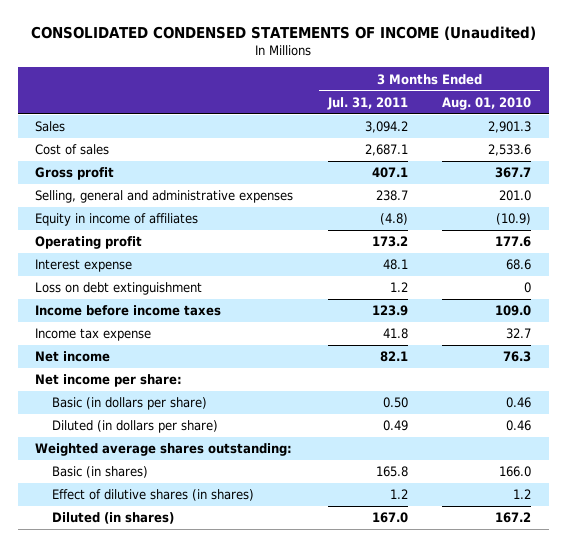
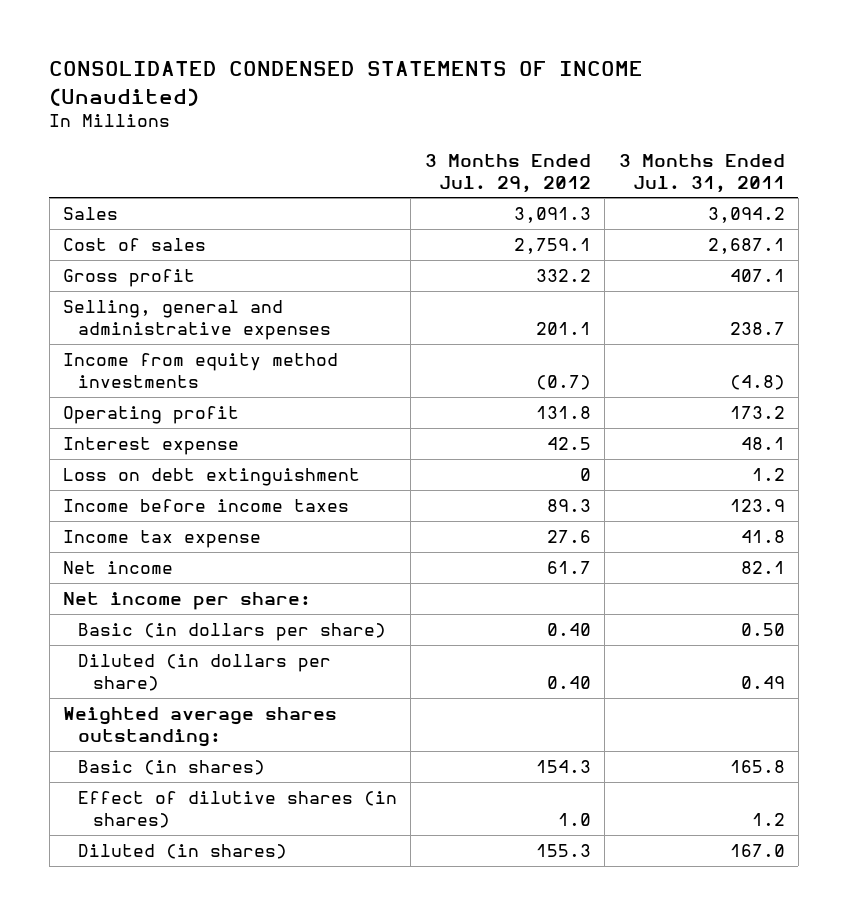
- | 3 Months Ended Jul. 31, 2011 | 3 Months Ended Aug. 01, 2010
+ | 3 Months Ended Jul. 29, 2012 | 3 Months Ended Jul. 31, 2011
- Equity in income of affiliates | (4.8) | (10.9)
+ Income from equity method investments | (0.7) | (4.8)

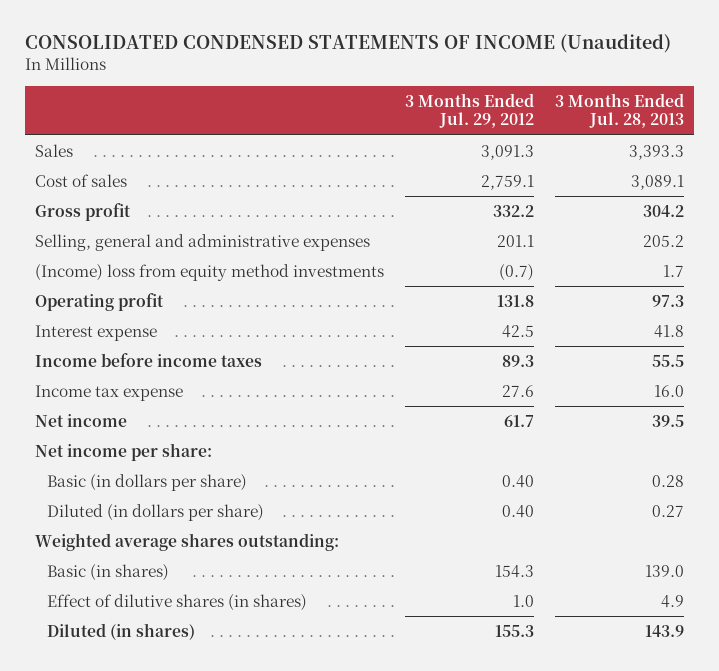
- | 3 Months Ended Jul. 29, 2012 | 3 Months Ended Jul. 31, 2011
+ | 3 Months Ended Jul. 29, 2012 | 3 Months Ended Jul. 28, 2013
- Income from equity method investments | (0.7) | (4.8)
+ (Income) loss from equity method investments | (0.7) | 1.7
- Loss on debt extinguishment | 0 | 1.2

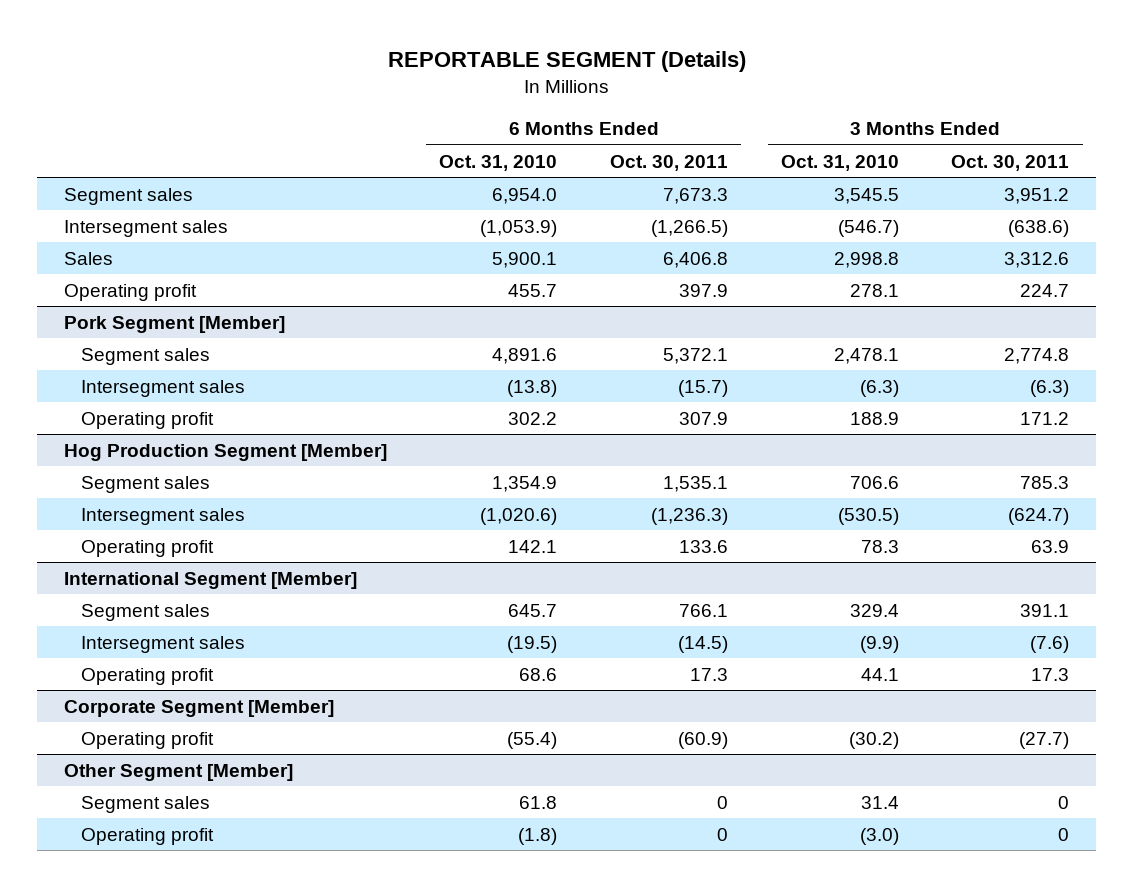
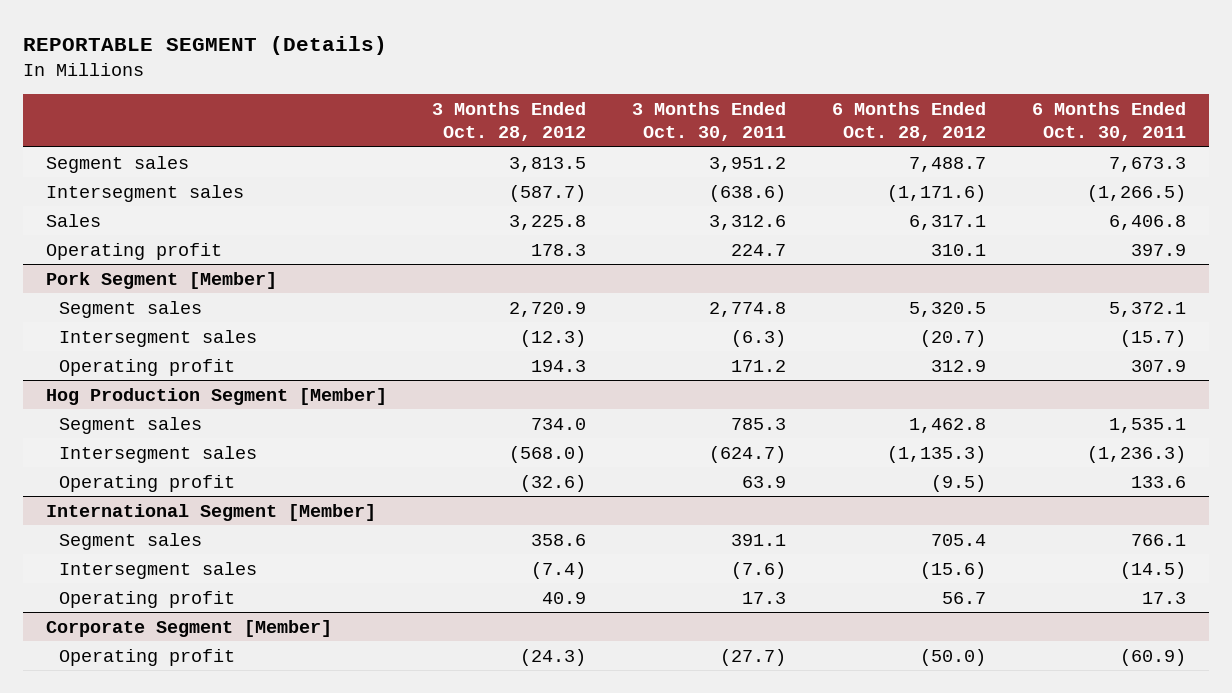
- | 6 Months Ended Oct. 31, 2010 | 6 Months Ended Oct. 30, 2011 | 3 Months Ended Oct. 31, 2010 | 3 Months Ended Oct. 30, 2011
+ | 3 Months Ended Oct. 28, 2012 | 3 Months Ended Oct. 30, 2011 | 6 Months Ended Oct. 28, 2012 | 6 Months Ended Oct. 30, 2011
- Other Segment [Member]
- Segment sales | 61.8 | 0 | 31.4 | 0
- Operating profit | (1.8) | 0 | (3.0) | 0

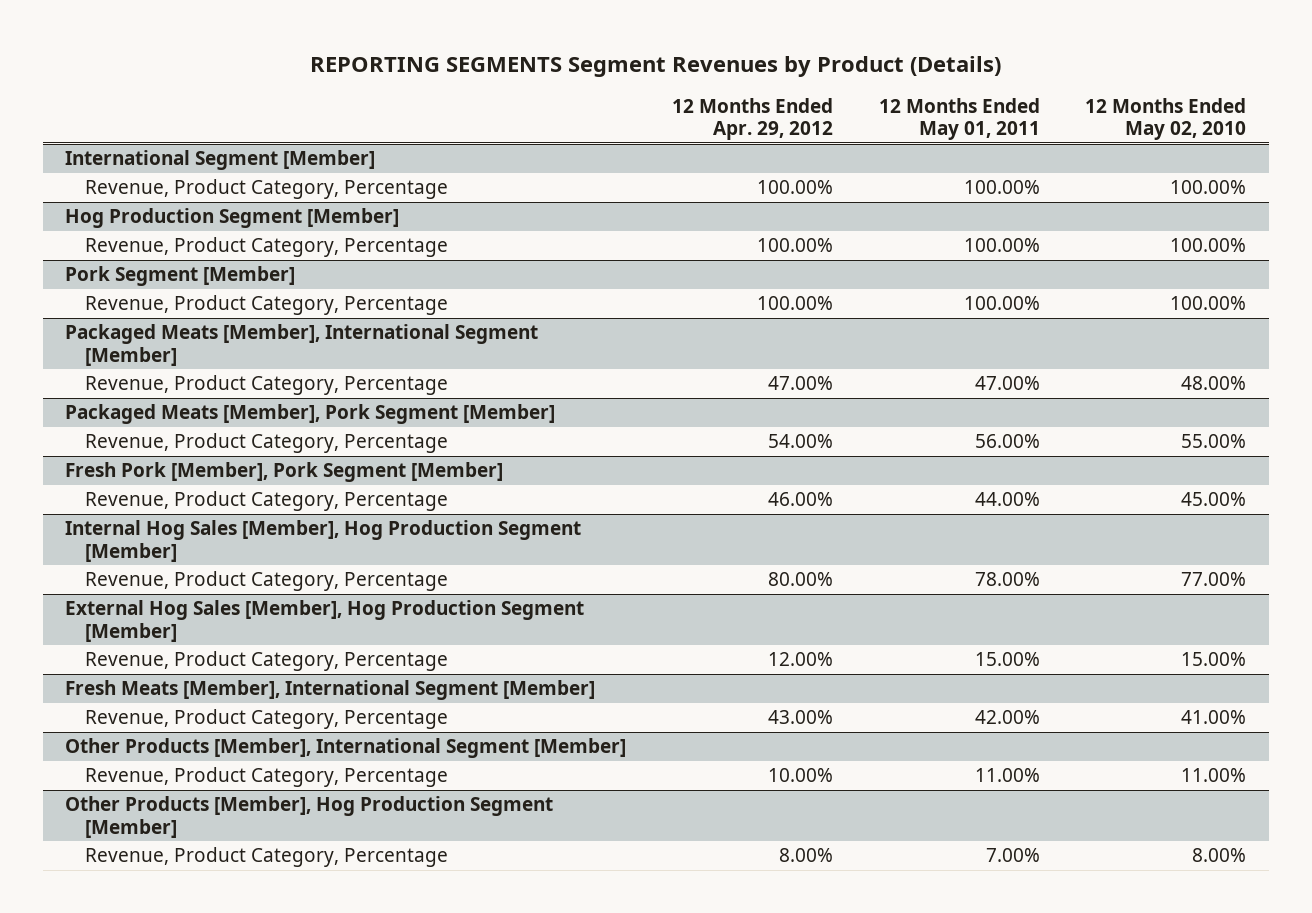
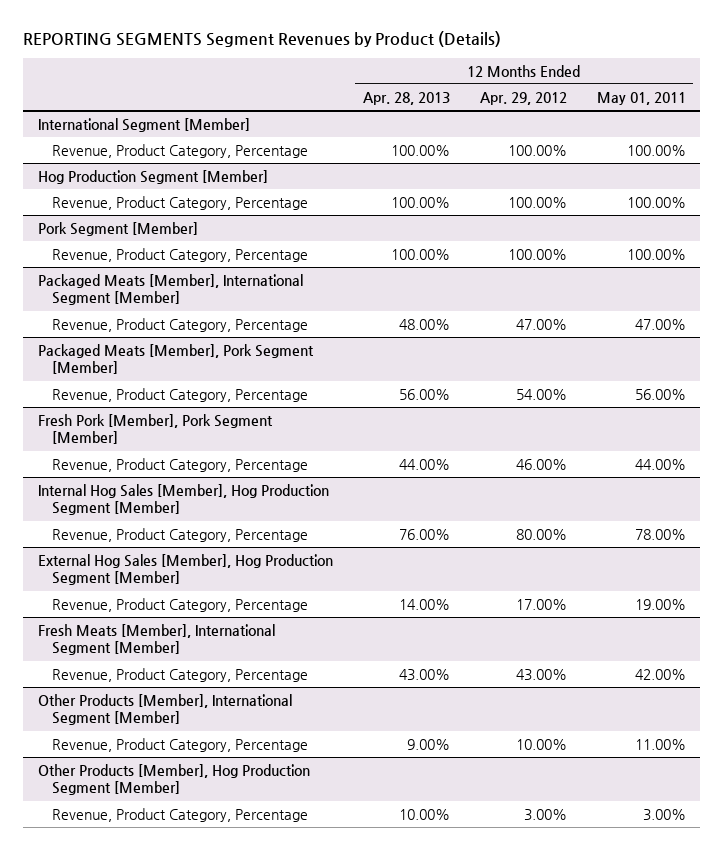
- | 12 Months Ended Apr. 29, 2012 | 12 Months Ended May 01, 2011 | 12 Months Ended May 02, 2010
+ | 12 Months Ended Apr. 28, 2013 | 12 Months Ended Apr. 29, 2012 | 12 Months Ended May 01, 2011
@ External Hog Sales [Member], Hog Production Segment [Member]
- Revenue, Product Category, Percentage | 12.00% | 15.00% | 15.00%
+ Revenue, Product Category, Percentage | 14.00% | 17.00% | 19.00%
@ Other Products [Member], Hog Production Segment [Member]
- Revenue, Product Category, Percentage | 8.00% | 7.00% | 8.00%
+ Revenue, Product Category, Percentage | 10.00% | 3.00% | 3.00%

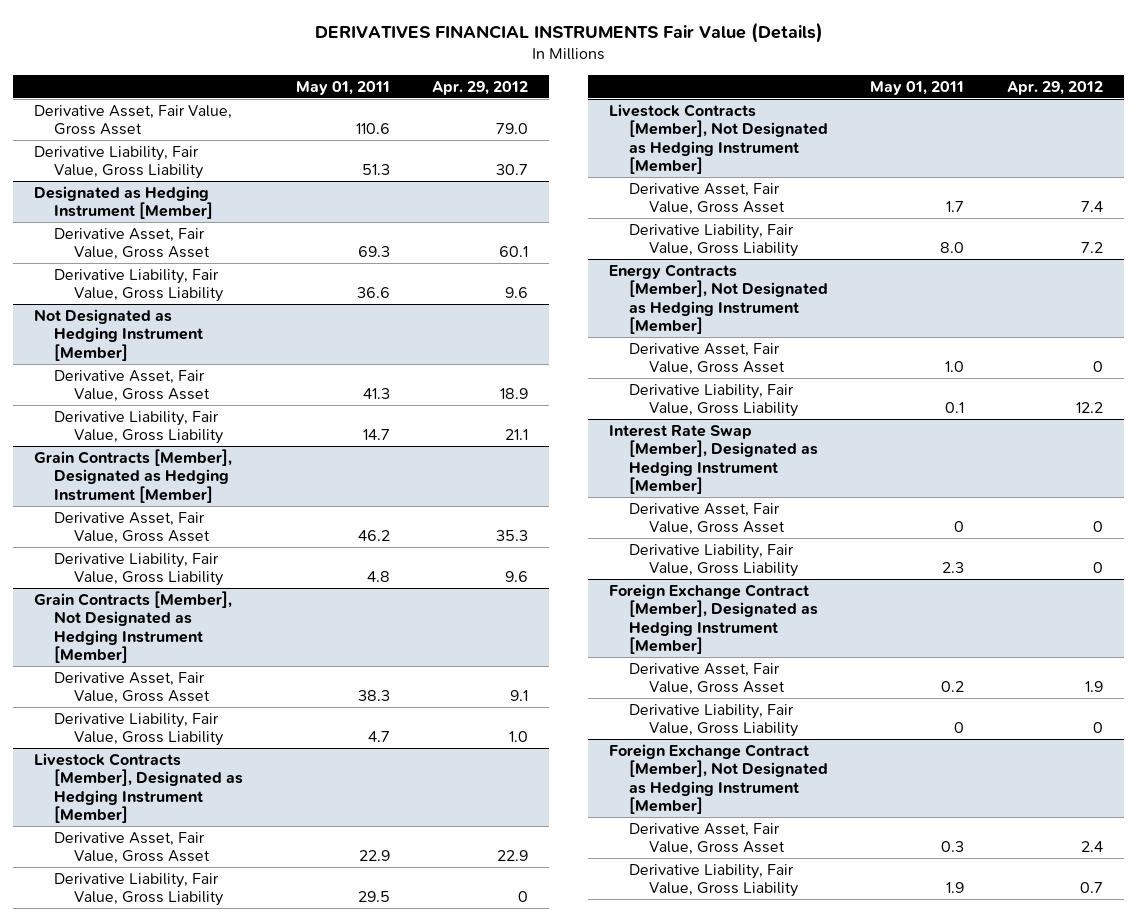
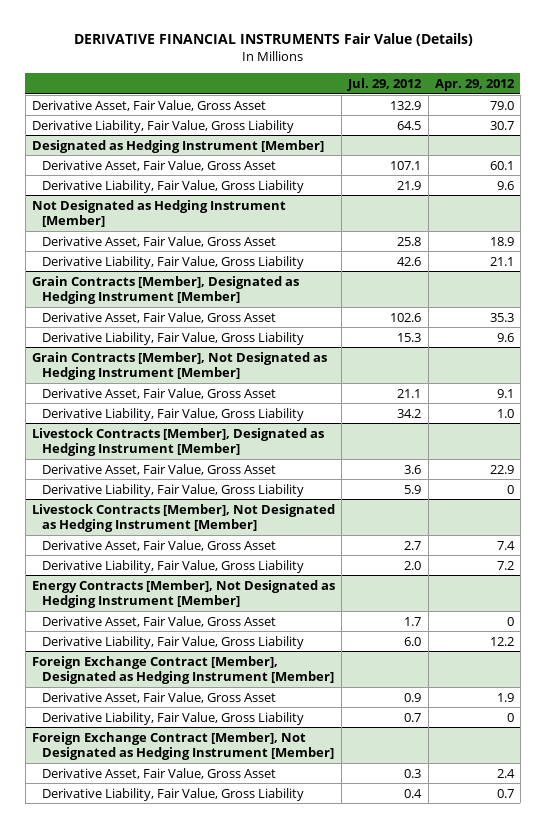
- DERIVATIVES FINANCIAL INSTRUMENTS Fair Value (Details)
+ DERIVATIVE FINANCIAL INSTRUMENTS Fair Value (Details)
- | May 01, 2011 | Apr. 29, 2012
+ | Jul. 29, 2012 | Apr. 29, 2012
- Interest Rate Swap [Member], Designated as Hedging Instrument [Member]
- Derivative Asset, Fair Value, Gross Asset | 0 | 0
- Derivative Liability, Fair Value, Gross Liability | 2.3 | 0

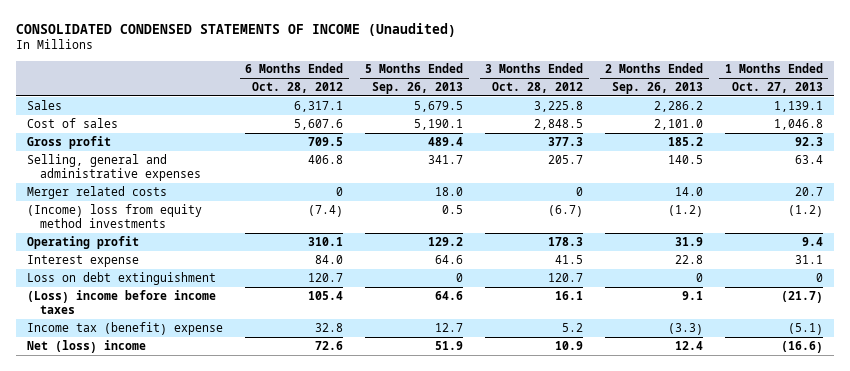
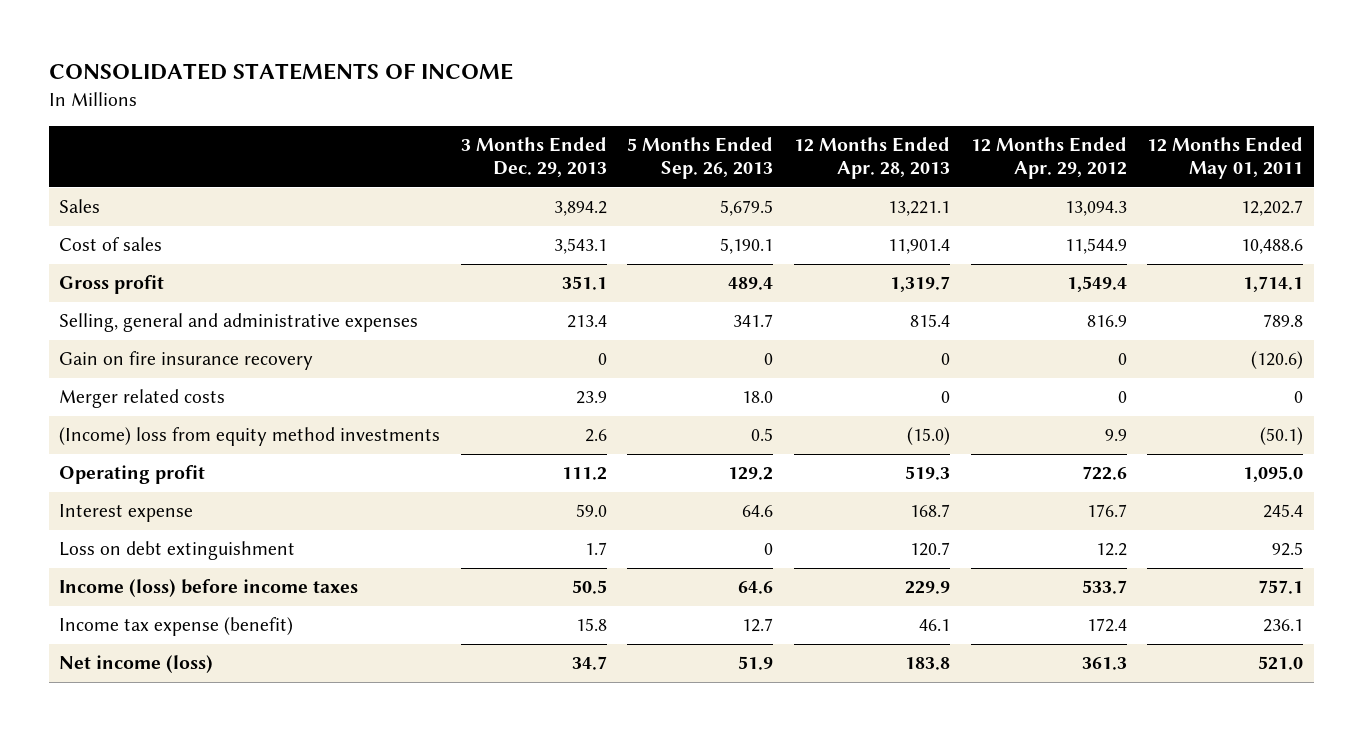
- CONSOLIDATED CONDENSED STATEMENTS OF INCOME (Unaudited)
+ CONSOLIDATED STATEMENTS OF INCOME
- | 6 Months Ended Oct. 28, 2012 | 5 Months Ended Sep. 26, 2013 | 3 Months Ended Oct. 28, 2012 | 2 Months Ended Sep. 26, 2013 | 1 Months Ended Oct. 27, 2013
+ | 3 Months Ended Dec. 29, 2013 | 5 Months Ended Sep. 26, 2013 | 12 Months Ended Apr. 28, 2013 | 12 Months Ended Apr. 29, 2012 | 12 Months Ended May 01, 2011
+ Gain on fire insurance recovery | 0 | 0 | 0 | 0 | (120.6)
- (Loss) income before income taxes | 105.4 | 64.6 | 16.1 | 9.1 | (21.7)
- Income tax (benefit) expense | 32.8 | 12.7 | 5.2 | (3.3) | (5.1)
- Net (loss) income | 72.6 | 51.9 | 10.9 | 12.4 | (16.6)
+ Income (loss) before income taxes | 50.5 | 64.6 | 229.9 | 533.7 | 757.1
+ Income tax expense (benefit) | 15.8 | 12.7 | 46.1 | 172.4 | 236.1
+ Net income (loss) | 34.7 | 51.9 | 183.8 | 361.3 | 521.0

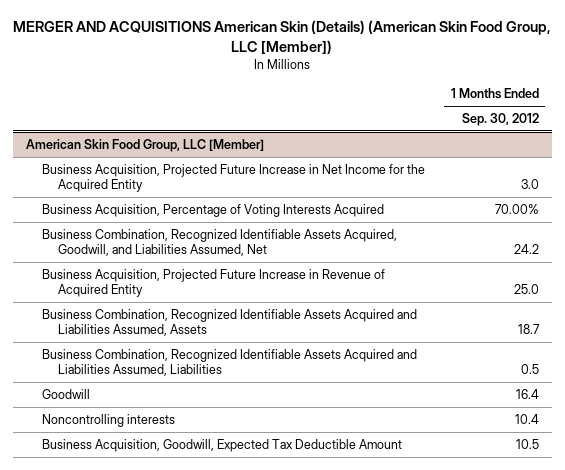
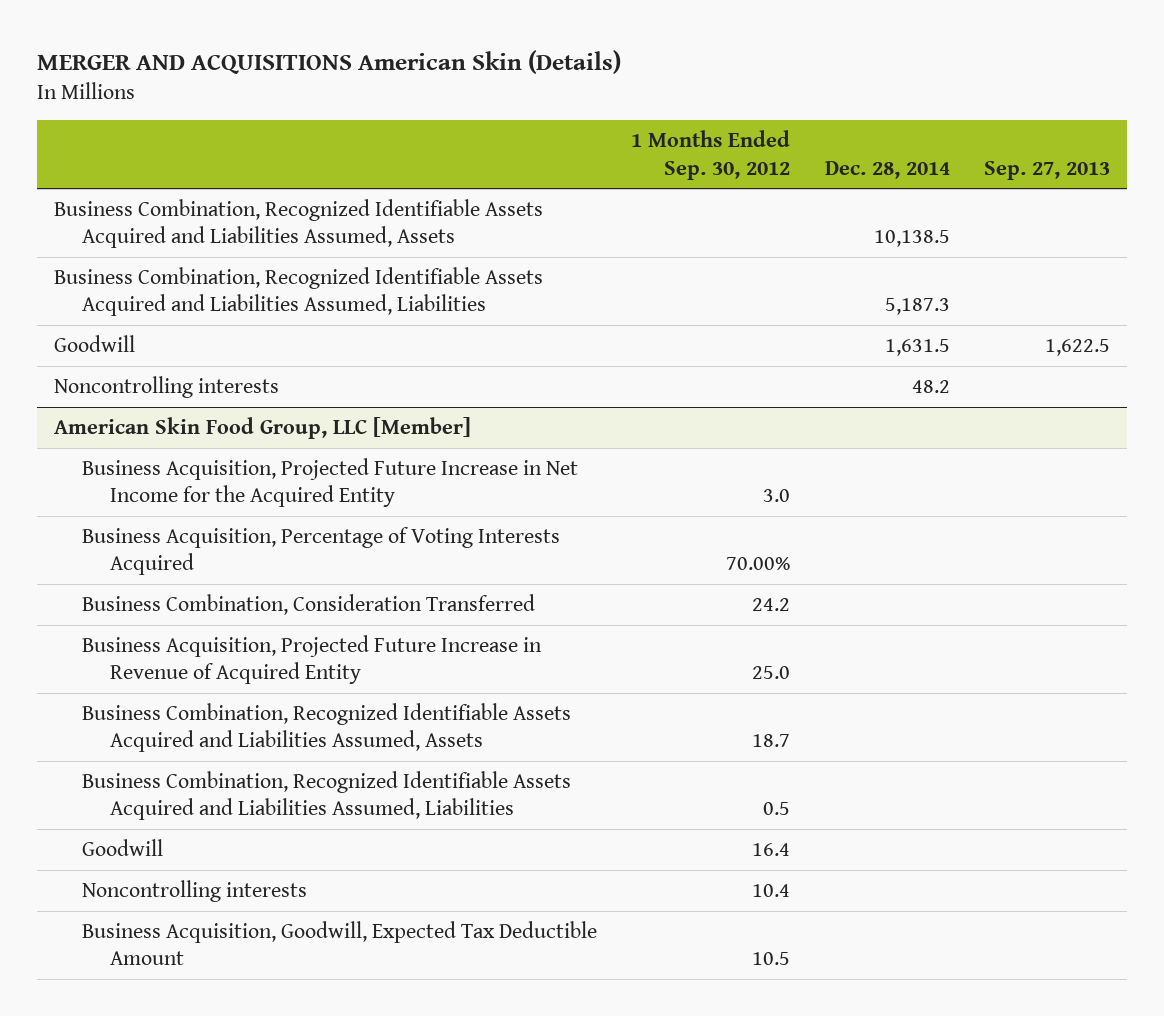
- MERGER AND ACQUISITIONS American Skin (Details) (American Skin Food Group, LLC [Member])
+ MERGER AND ACQUISITIONS American Skin (Details)
- | 1 Months Ended Sep. 30, 2012
+ | 1 Months Ended Sep. 30, 2012 | Dec. 28, 2014 | Sep. 27, 2013
+ Business Combination, Recognized Identifiable Assets Acquired and Liabilities Assumed, Assets | | 10,138.5 |
+ Business Combination, Recognized Identifiable Assets Acquired and Liabilities Assumed, Liabilities | | 5,187.3 |
+ Goodwill | | 1,631.5 | 1,622.5
+ Noncontrolling interests | | 48.2 |
@ American Skin Food Group, LLC [Member]
- Business Combination, Recognized Identifiable Assets Acquired, Goodwill, and Liabilities Assumed, Net | 24.2
+ Business Combination, Consideration Transferred | 24.2 | |

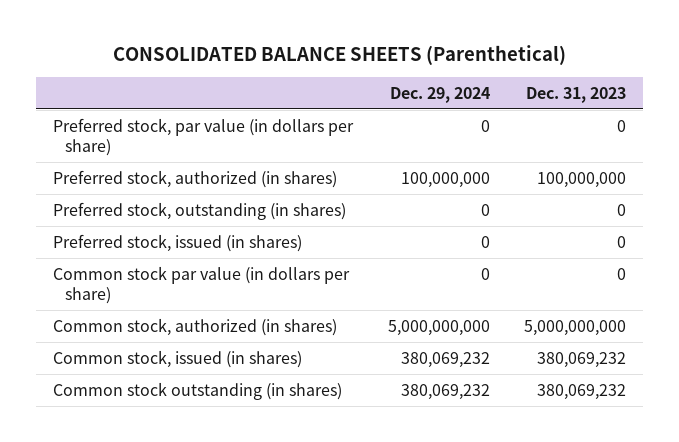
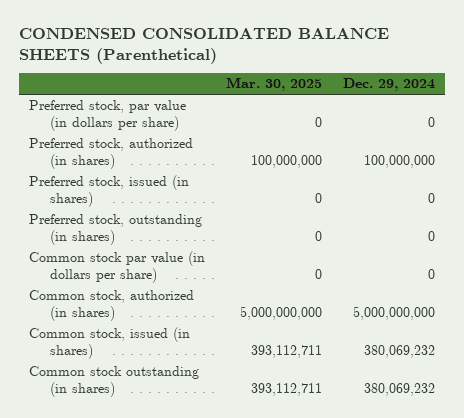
- CONSOLIDATED BALANCE SHEETS (Parenthetical)
+ CONDENSED CONSOLIDATED BALANCE SHEETS (Parenthetical)
- | Dec. 29, 2024 | Dec. 31, 2023
+ | Mar. 30, 2025 | Dec. 29, 2024
moved down: Preferred stock, outstanding (in shares) | 0 | 0

